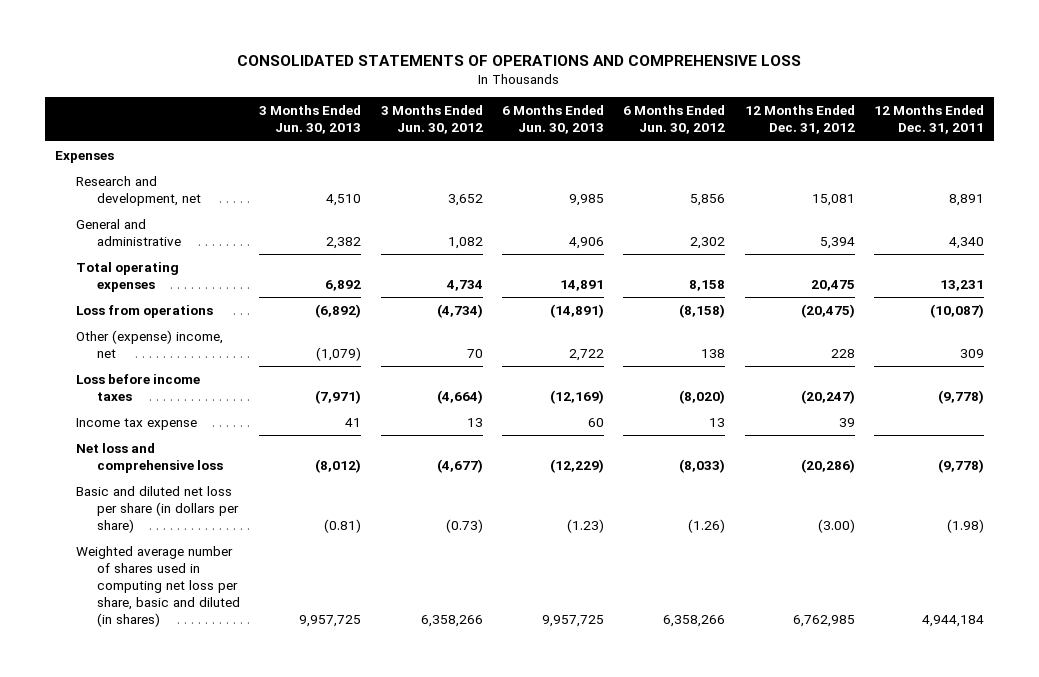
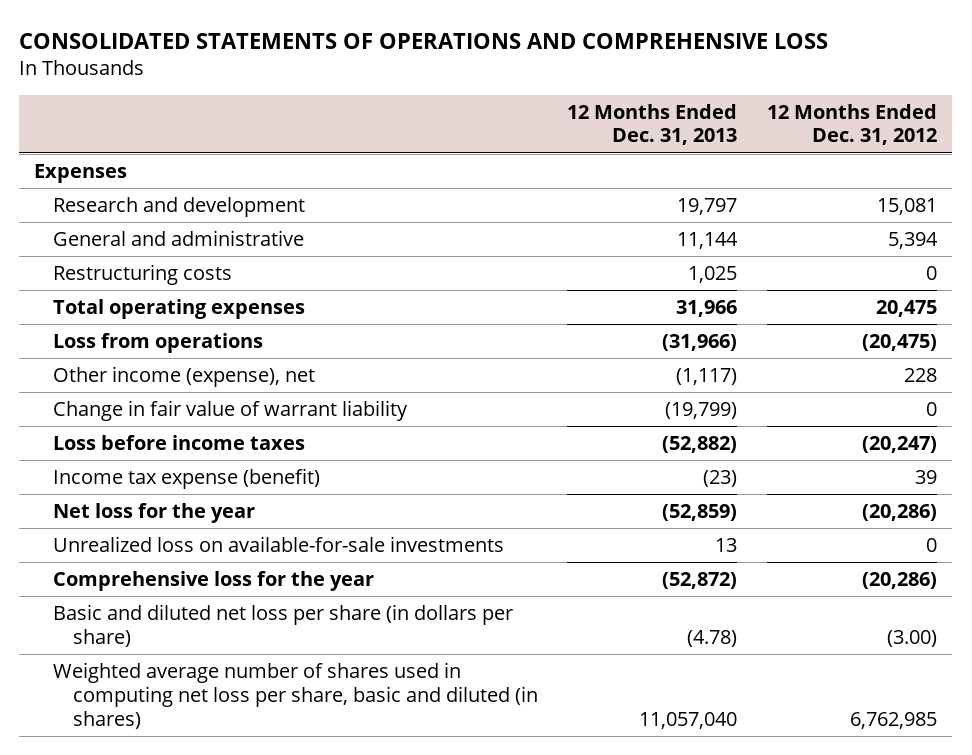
- | 3 Months Ended Jun. 30, 2013 | 3 Months Ended Jun. 30, 2012 | 6 Months Ended Jun. 30, 2013 | 6 Months Ended Jun. 30, 2012 | 12 Months Ended Dec. 31, 2012 | 12 Months Ended Dec. 31, 2011
+ | 12 Months Ended Dec. 31, 2013 | 12 Months Ended Dec. 31, 2012
- Research and development, net | 4,510 | 3,652 | 9,985 | 5,856 | 15,081 | 8,891
+ Research and development | 19,797 | 15,081
+ Restructuring costs | 1,025 | 0
- Other (expense) income, net | (1,079) | 70 | 2,722 | 138 | 228 | 309
+ Other income (expense), net | (1,117) | 228
+ Change in fair value of warrant liability | (19,799) | 0
- Income tax expense | 41 | 13 | 60 | 13 | 39 |
- Net loss and comprehensive loss | (8,012) | (4,677) | (12,229) | (8,033) | (20,286) | (9,778)
+ Income tax expense (benefit) | (23) | 39
+ Net loss for the year | (52,859) | (20,286)
+ Unrealized loss on available-for-sale investments | 13 | 0
+ Comprehensive loss for the year | (52,872) | (20,286)

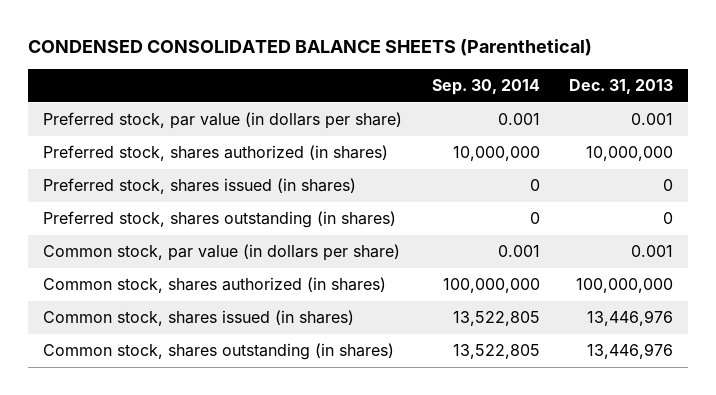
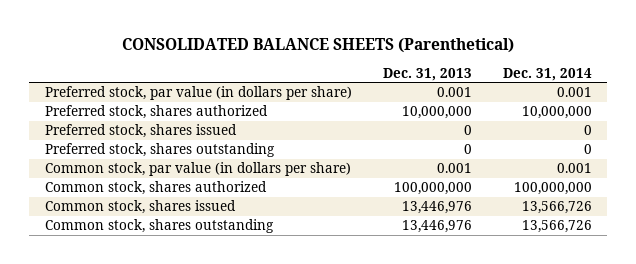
- CONDENSED CONSOLIDATED BALANCE SHEETS (Parenthetical)
+ CONSOLIDATED BALANCE SHEETS (Parenthetical)
- | Sep. 30, 2014 | Dec. 31, 2013
+ | Dec. 31, 2013 | Dec. 31, 2014
- Preferred stock, shares authorized (in shares) | 10,000,000 | 10,000,000
- Preferred stock, shares issued (in shares) | 0 | 0
- Preferred stock, shares outstanding (in shares) | 0 | 0
+ Preferred stock, shares authorized | 10,000,000 | 10,000,000
+ Preferred stock, shares issued | 0 | 0
+ Preferred stock, shares outstanding | 0 | 0
- Common stock, shares authorized (in shares) | 100,000,000 | 100,000,000
- Common stock, shares issued (in shares) | 13,522,805 | 13,446,976
- Common stock, shares outstanding (in shares) | 13,522,805 | 13,446,976
+ Common stock, shares authorized | 100,000,000 | 100,000,000
+ Common stock, shares issued | 13,446,976 | 13,566,726
+ Common stock, shares outstanding | 13,446,976 | 13,566,726

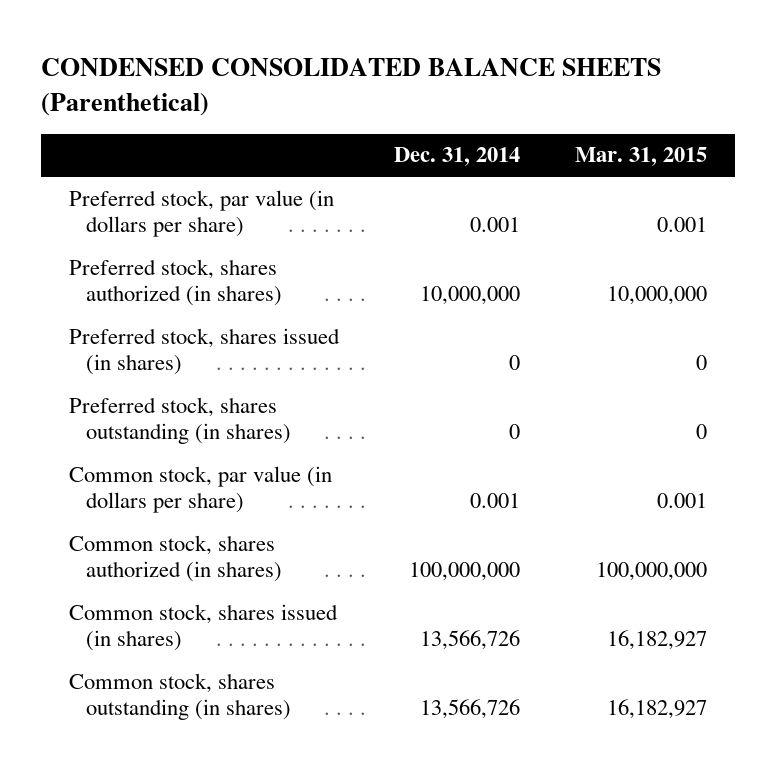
- CONSOLIDATED BALANCE SHEETS (Parenthetical)
+ CONDENSED CONSOLIDATED BALANCE SHEETS (Parenthetical)
- | Dec. 31, 2013 | Dec. 31, 2014
+ | Dec. 31, 2014 | Mar. 31, 2015
- Preferred stock, shares authorized | 10,000,000 | 10,000,000
- Preferred stock, shares issued | 0 | 0
- Preferred stock, shares outstanding | 0 | 0
+ Preferred stock, shares authorized (in shares) | 10,000,000 | 10,000,000
+ Preferred stock, shares issued (in shares) | 0 | 0
+ Preferred stock, shares outstanding (in shares) | 0 | 0
- Common stock, shares authorized | 100,000,000 | 100,000,000
- Common stock, shares issued | 13,446,976 | 13,566,726
- Common stock, shares outstanding | 13,446,976 | 13,566,726
+ Common stock, shares authorized (in shares) | 100,000,000 | 100,000,000
+ Common stock, shares issued (in shares) | 13,566,726 | 16,182,927
+ Common stock, shares outstanding (in shares) | 13,566,726 | 16,182,927

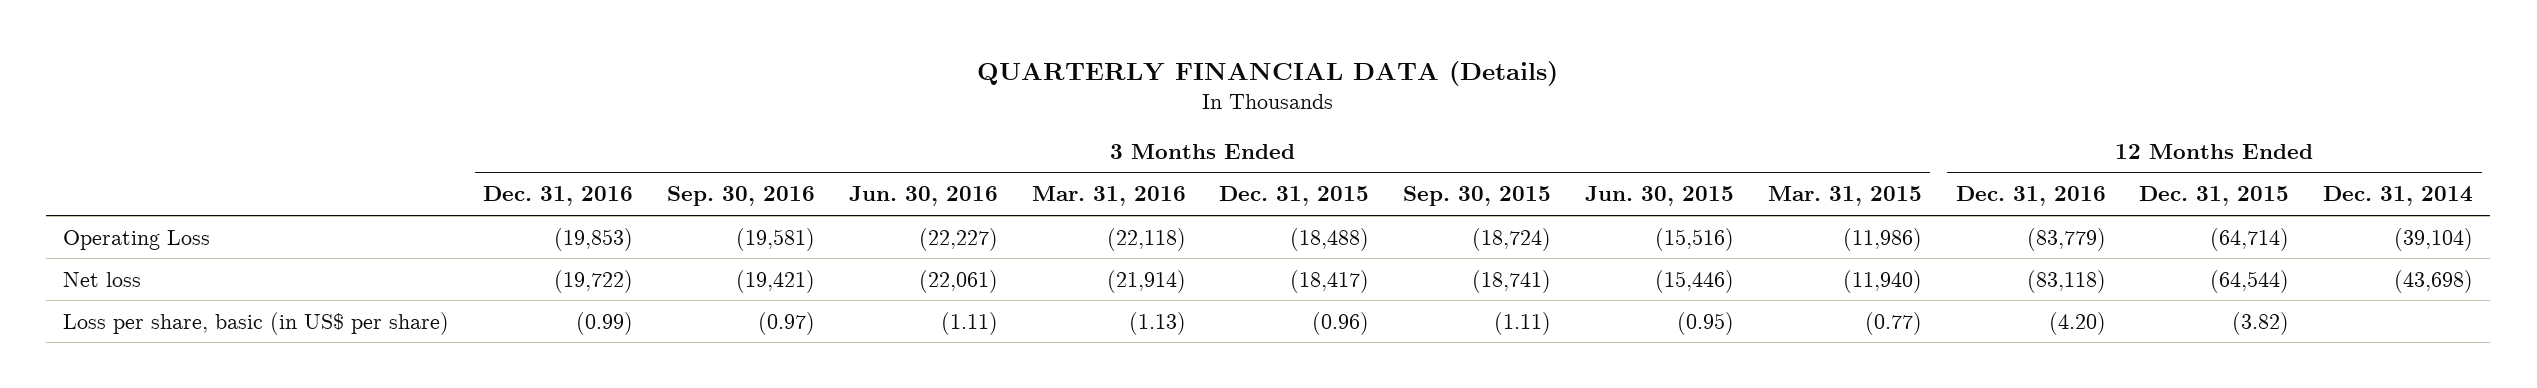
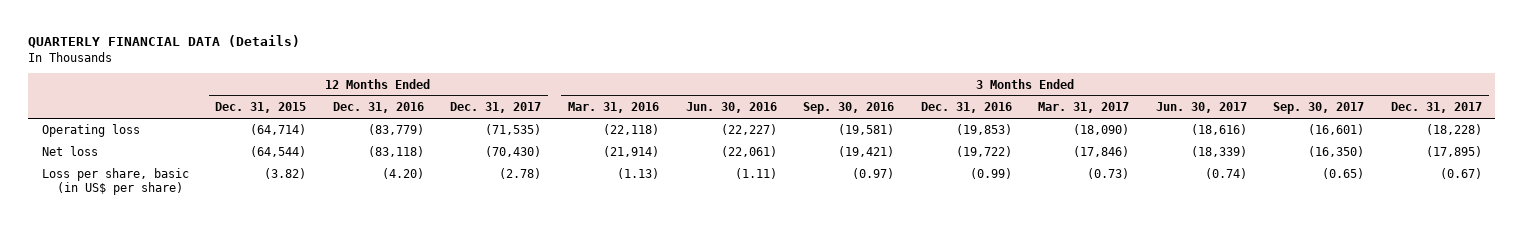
- | 3 Months Ended Dec. 31, 2016 | 3 Months Ended Sep. 30, 2016 | 3 Months Ended Jun. 30, 2016 | 3 Months Ended Mar. 31, 2016 | 3 Months Ended Dec. 31, 2015 | 3 Months Ended Sep. 30, 2015 | 3 Months Ended Jun. 30, 2015 | 3 Months Ended Mar. 31, 2015 | 12 Months Ended Dec. 31, 2016 | 12 Months Ended Dec. 31, 2015 | 12 Months Ended Dec. 31, 2014
+ | 12 Months Ended Dec. 31, 2015 | 12 Months Ended Dec. 31, 2016 | 12 Months Ended Dec. 31, 2017 | 3 Months Ended Mar. 31, 2016 | 3 Months Ended Jun. 30, 2016 | 3 Months Ended Sep. 30, 2016 | 3 Months Ended Dec. 31, 2016 | 3 Months Ended Mar. 31, 2017 | 3 Months Ended Jun. 30, 2017 | 3 Months Ended Sep. 30, 2017 | 3 Months Ended Dec. 31, 2017
- Operating Loss | (19,853) | (19,581) | (22,227) | (22,118) | (18,488) | (18,724) | (15,516) | (11,986) | (83,779) | (64,714) | (39,104)
+ Operating loss | (64,714) | (83,779) | (71,535) | (22,118) | (22,227) | (19,581) | (19,853) | (18,090) | (18,616) | (16,601) | (18,228)

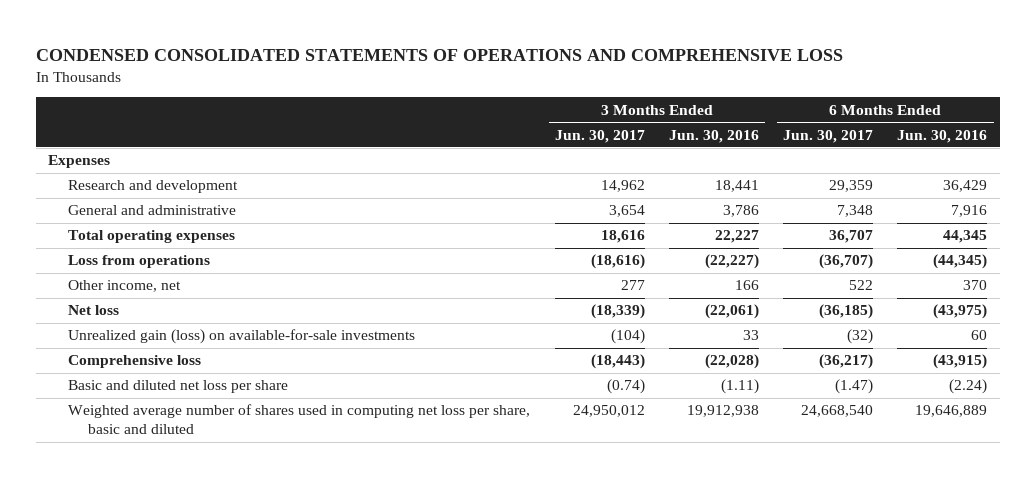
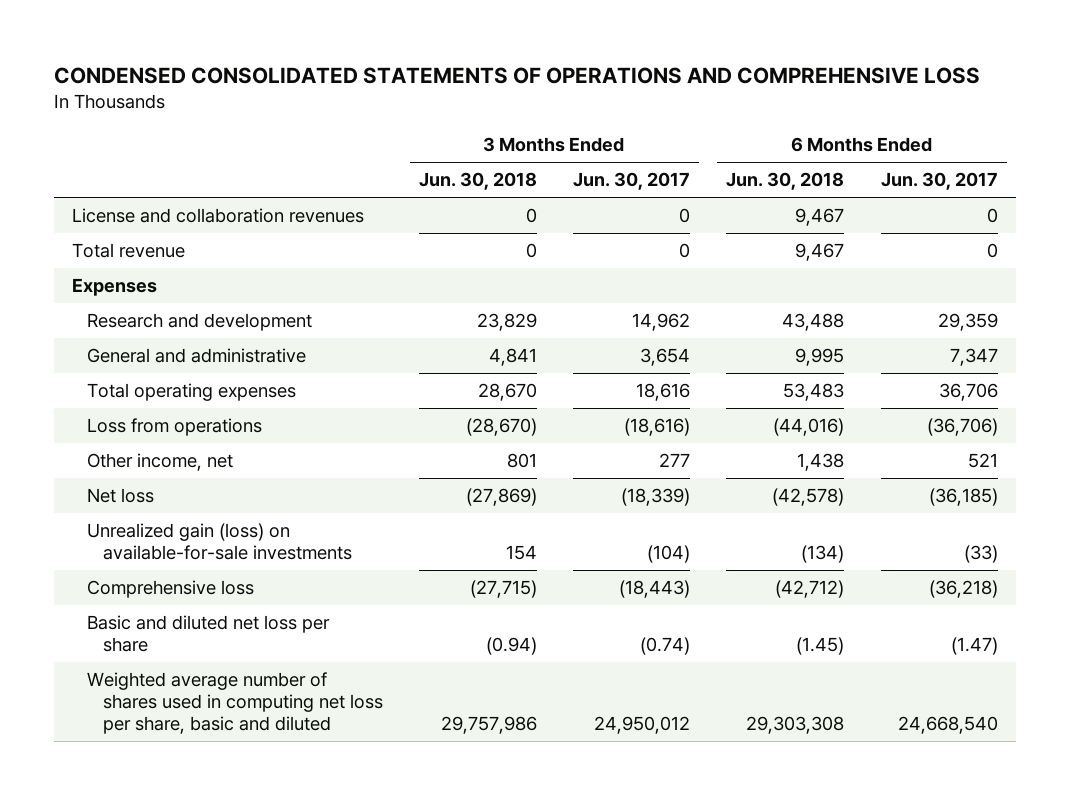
- | 3 Months Ended Jun. 30, 2017 | 3 Months Ended Jun. 30, 2016 | 6 Months Ended Jun. 30, 2017 | 6 Months Ended Jun. 30, 2016
+ | 3 Months Ended Jun. 30, 2018 | 3 Months Ended Jun. 30, 2017 | 6 Months Ended Jun. 30, 2018 | 6 Months Ended Jun. 30, 2017
+ License and collaboration revenues | 0 | 0 | 9,467 | 0
+ Total revenue | 0 | 0 | 9,467 | 0
- General and administrative | 3,654 | 3,786 | 7,348 | 7,916
- Total operating expenses | 18,616 | 22,227 | 36,707 | 44,345
- Loss from operations | (18,616) | (22,227) | (36,707) | (44,345)
- Other income, net | 277 | 166 | 522 | 370
+ General and administrative | 4,841 | 3,654 | 9,995 | 7,347
+ Total operating expenses | 28,670 | 18,616 | 53,483 | 36,706
+ Loss from operations | (28,670) | (18,616) | (44,016) | (36,706)
+ Other income, net | 801 | 277 | 1,438 | 521
- Unrealized gain (loss) on available-for-sale investments | (104) | 33 | (32) | 60
- Comprehensive loss | (18,443) | (22,028) | (36,217) | (43,915)
+ Unrealized gain (loss) on available-for-sale investments | 154 | (104) | (134) | (33)
+ Comprehensive loss | (27,715) | (18,443) | (42,712) | (36,218)

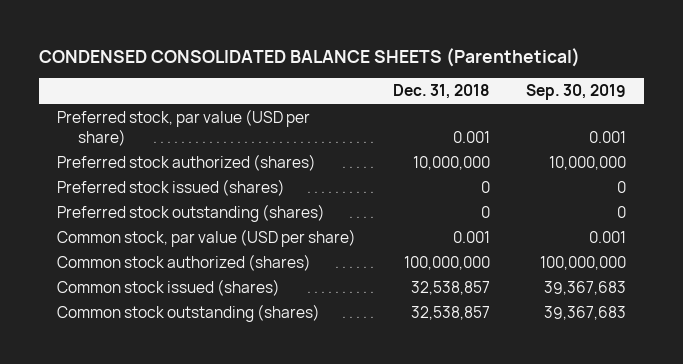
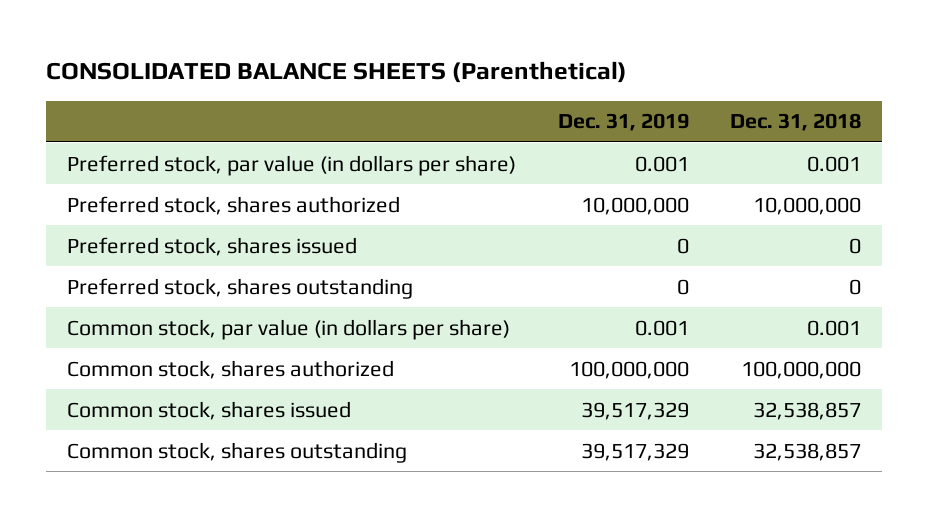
- CONDENSED CONSOLIDATED BALANCE SHEETS (Parenthetical)
+ CONSOLIDATED BALANCE SHEETS (Parenthetical)
- | Dec. 31, 2018 | Sep. 30, 2019
+ | Dec. 31, 2019 | Dec. 31, 2018
- Preferred stock, par value (USD per share) | 0.001 | 0.001
- Preferred stock authorized (shares) | 10,000,000 | 10,000,000
- Preferred stock issued (shares) | 0 | 0
- Preferred stock outstanding (shares) | 0 | 0
- Common stock, par value (USD per share) | 0.001 | 0.001
- Common stock authorized (shares) | 100,000,000 | 100,000,000
- Common stock issued (shares) | 32,538,857 | 39,367,683
- Common stock outstanding (shares) | 32,538,857 | 39,367,683
+ Preferred stock, par value (in dollars per share) | 0.001 | 0.001
+ Preferred stock, shares authorized | 10,000,000 | 10,000,000
+ Preferred stock, shares issued | 0 | 0
+ Preferred stock, shares outstanding | 0 | 0
+ Common stock, par value (in dollars per share) | 0.001 | 0.001
+ Common stock, shares authorized | 100,000,000 | 100,000,000
+ Common stock, shares issued | 39,517,329 | 32,538,857
+ Common stock, shares outstanding | 39,517,329 | 32,538,857

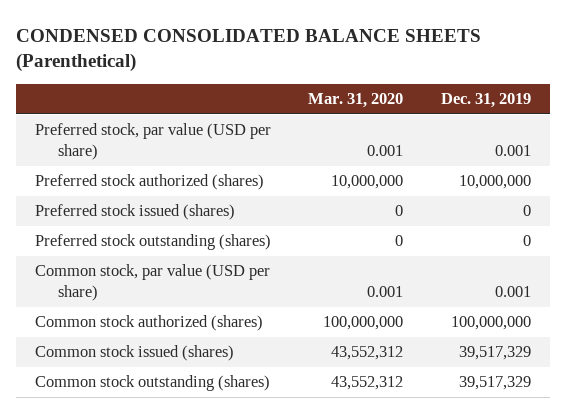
- CONSOLIDATED BALANCE SHEETS (Parenthetical)
+ CONDENSED CONSOLIDATED BALANCE SHEETS (Parenthetical)
- | Dec. 31, 2019 | Dec. 31, 2018
+ | Mar. 31, 2020 | Dec. 31, 2019
- Preferred stock, par value (in dollars per share) | 0.001 | 0.001
- Preferred stock, shares authorized | 10,000,000 | 10,000,000
- Preferred stock, shares issued | 0 | 0
- Preferred stock, shares outstanding | 0 | 0
- Common stock, par value (in dollars per share) | 0.001 | 0.001
- Common stock, shares authorized | 100,000,000 | 100,000,000
- Common stock, shares issued | 39,517,329 | 32,538,857
- Common stock, shares outstanding | 39,517,329 | 32,538,857
+ Preferred stock, par value (USD per share) | 0.001 | 0.001
+ Preferred stock authorized (shares) | 10,000,000 | 10,000,000
+ Preferred stock issued (shares) | 0 | 0
+ Preferred stock outstanding (shares) | 0 | 0
+ Common stock, par value (USD per share) | 0.001 | 0.001
+ Common stock authorized (shares) | 100,000,000 | 100,000,000
+ Common stock issued (shares) | 43,552,312 | 39,517,329
+ Common stock outstanding (shares) | 43,552,312 | 39,517,329

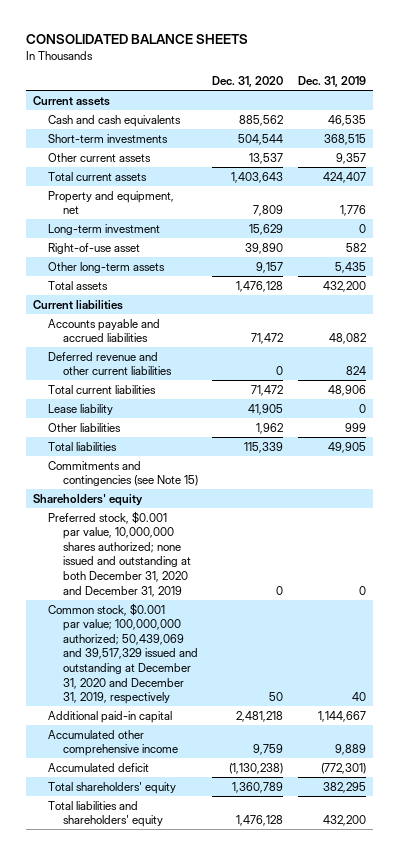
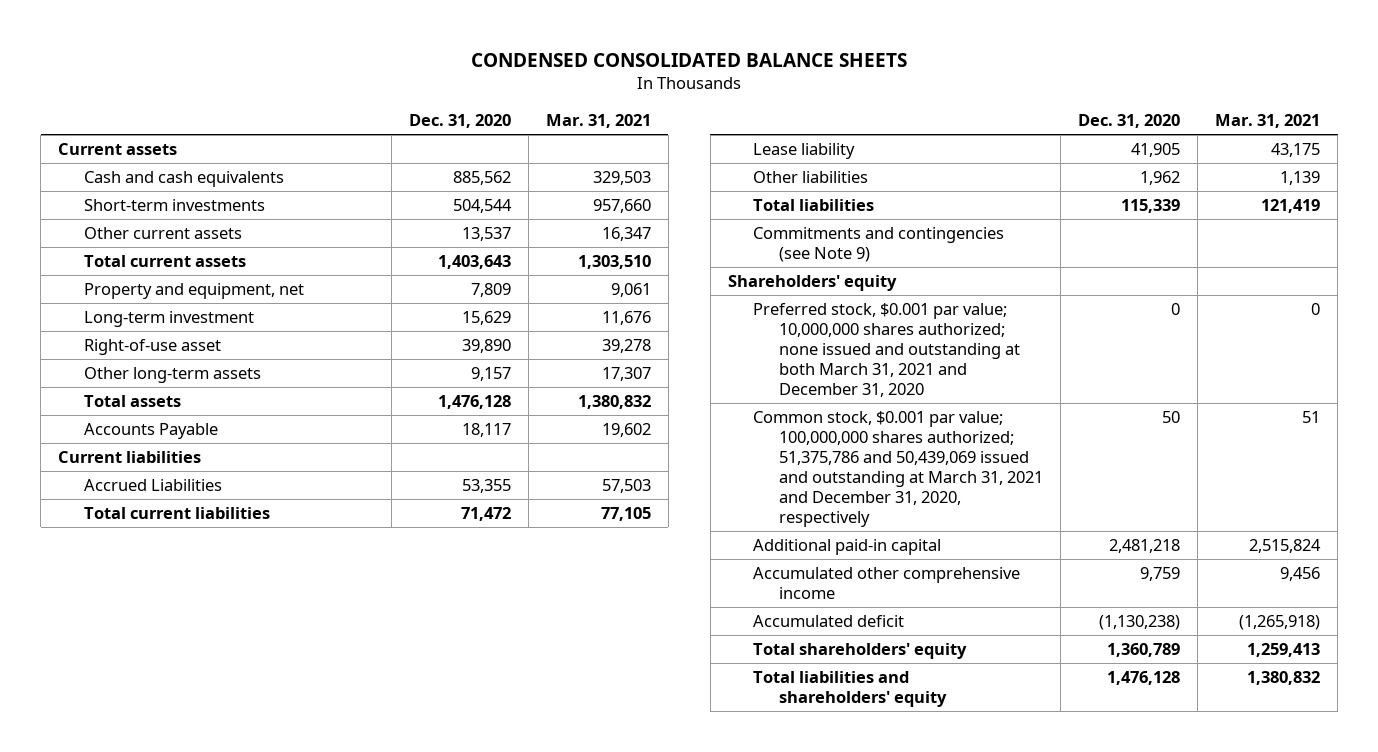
- CONSOLIDATED BALANCE SHEETS
+ CONDENSED CONSOLIDATED BALANCE SHEETS
- | Dec. 31, 2020 | Dec. 31, 2019
+ | Dec. 31, 2020 | Mar. 31, 2021
+ Accounts Payable | 18,117 | 19,602
- Accounts payable and accrued liabilities | 71,472 | 48,082
- Deferred revenue and other current liabilities | 0 | 824
+ Accrued Liabilities | 53,355 | 57,503
- Commitments and contingencies (see Note 15)
+ Commitments and contingencies (see Note 9)
- Preferred stock, $0.001 par value, 10,000,000 shares authorized; none issued and outstanding at both December 31, 2020 and December 31, 2019 | 0 | 0
- Common stock, $0.001 par value; 100,000,000 authorized; 50,439,069 and 39,517,329 issued and outstanding at December 31, 2020 and December 31, 2019, respectively | 50 | 40
+ Preferred stock, $0.001 par value; 10,000,000 shares authorized; none issued and outstanding at both March 31, 2021 and December 31, 2020 | 0 | 0
+ Common stock, $0.001 par value; 100,000,000 shares authorized; 51,375,786 and 50,439,069 issued and outstanding at March 31, 2021 and December 31, 2020, respectively | 50 | 51

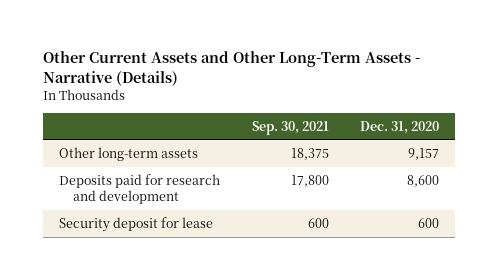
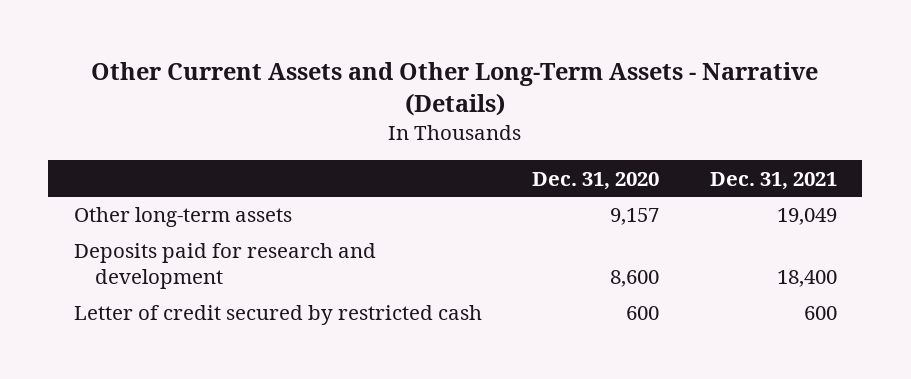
- | Sep. 30, 2021 | Dec. 31, 2020
+ | Dec. 31, 2020 | Dec. 31, 2021
- Security deposit for lease | 600 | 600
+ Letter of credit secured by restricted cash | 600 | 600

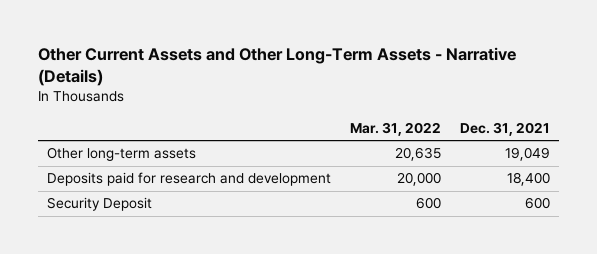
- | Dec. 31, 2020 | Dec. 31, 2021
+ | Mar. 31, 2022 | Dec. 31, 2021
- Letter of credit secured by restricted cash | 600 | 600
+ Security Deposit | 600 | 600

